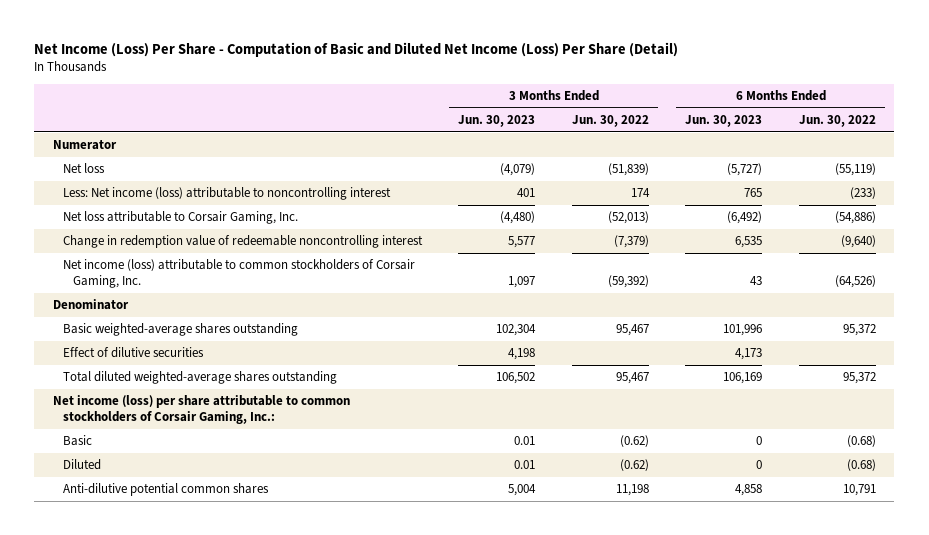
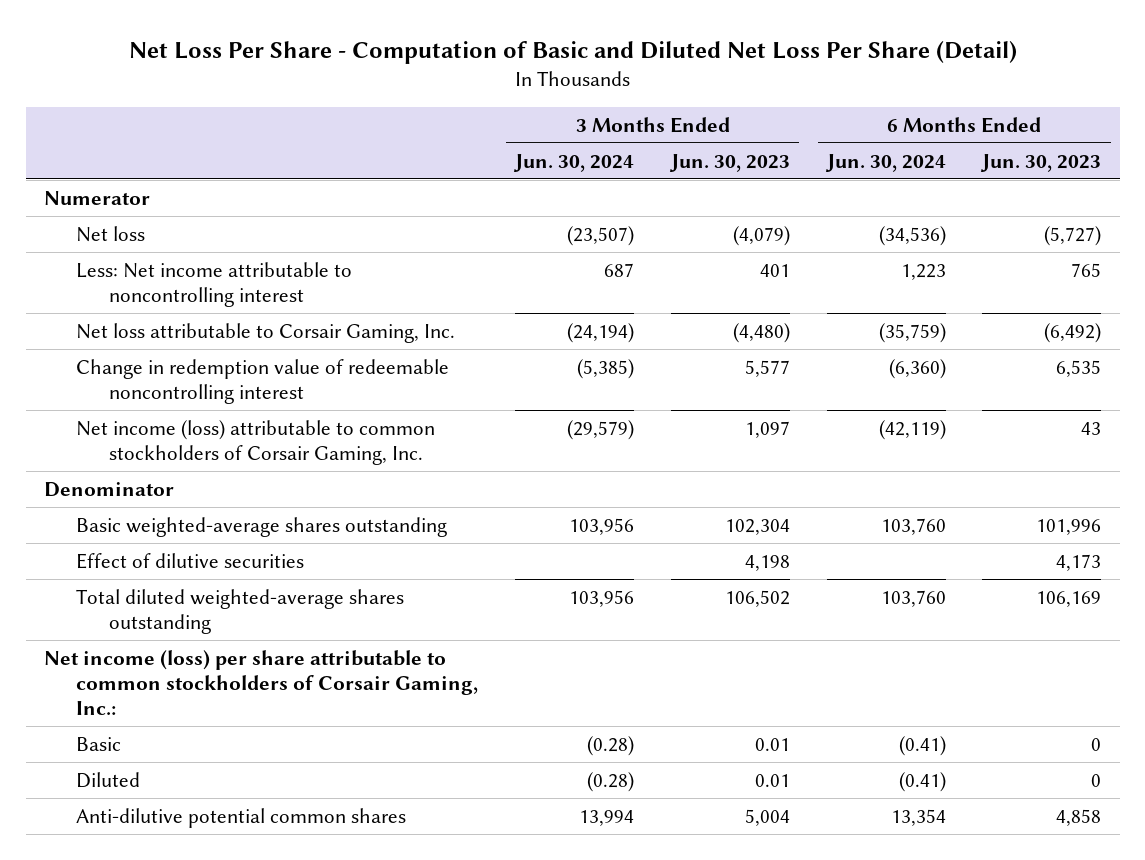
- Net Income (Loss) Per Share - Computation of Basic and Diluted Net Income (Loss) Per Share (Detail)
+ Net Loss Per Share - Computation of Basic and Diluted Net Loss Per Share (Detail)
- | 3 Months Ended Jun. 30, 2023 | 3 Months Ended Jun. 30, 2022 | 6 Months Ended Jun. 30, 2023 | 6 Months Ended Jun. 30, 2022
+ | 3 Months Ended Jun. 30, 2024 | 3 Months Ended Jun. 30, 2023 | 6 Months Ended Jun. 30, 2024 | 6 Months Ended Jun. 30, 2023
- Less: Net income (loss) attributable to noncontrolling interest | 401 | 174 | 765 | (233)
+ Less: Net income attributable to noncontrolling interest | 687 | 401 | 1,223 | 765

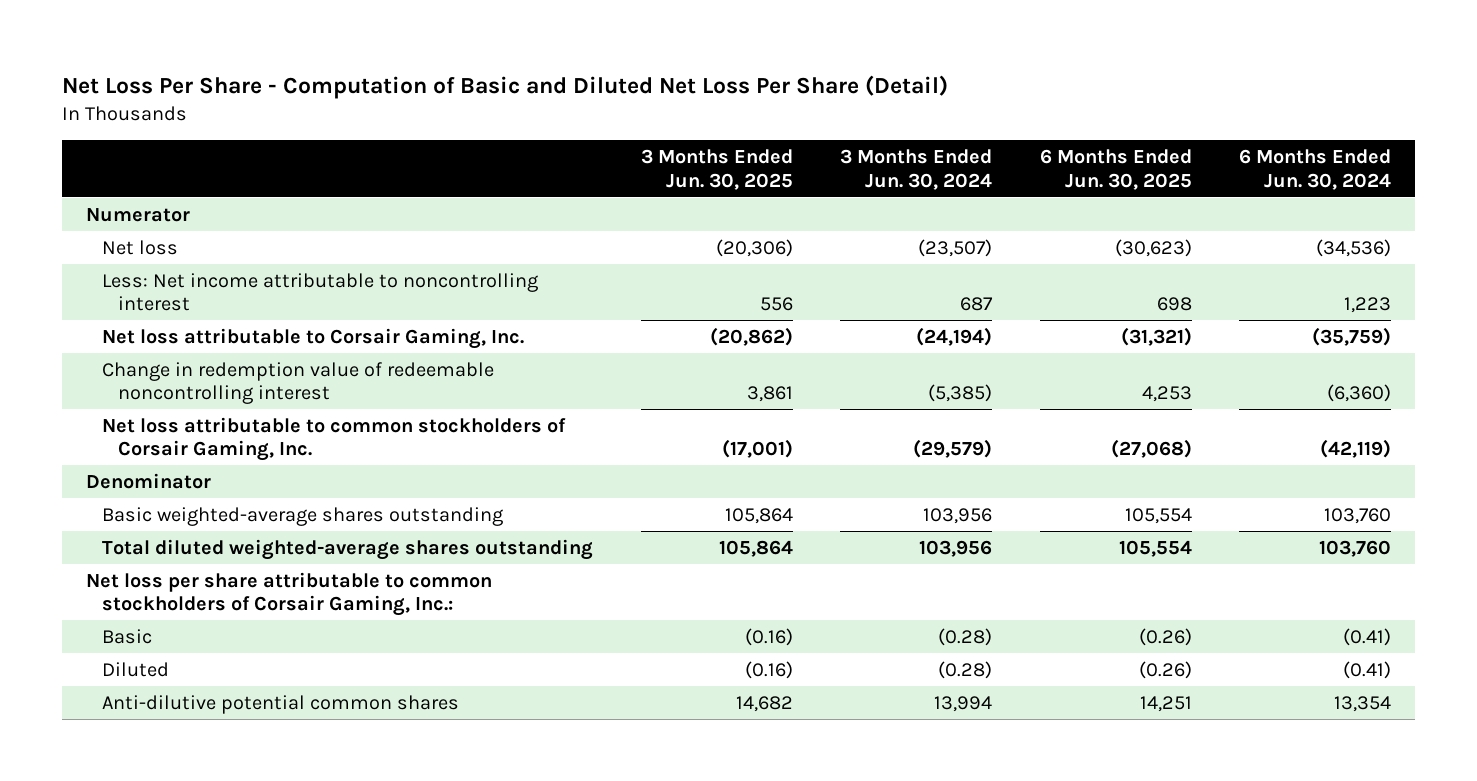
- | 3 Months Ended Jun. 30, 2024 | 3 Months Ended Jun. 30, 2023 | 6 Months Ended Jun. 30, 2024 | 6 Months Ended Jun. 30, 2023
+ | 3 Months Ended Jun. 30, 2025 | 3 Months Ended Jun. 30, 2024 | 6 Months Ended Jun. 30, 2025 | 6 Months Ended Jun. 30, 2024
- Net income (loss) attributable to common stockholders of Corsair Gaming, Inc. | (29,579) | 1,097 | (42,119) | 43
+ Net loss attributable to common stockholders of Corsair Gaming, Inc. | (17,001) | (29,579) | (27,068) | (42,119)
- Effect of dilutive securities | | 4,198 | | 4,173
- Net income (loss) per share attributable to common stockholders of Corsair Gaming, Inc.:
+ Net loss per share attributable to common stockholders of Corsair Gaming, Inc.:

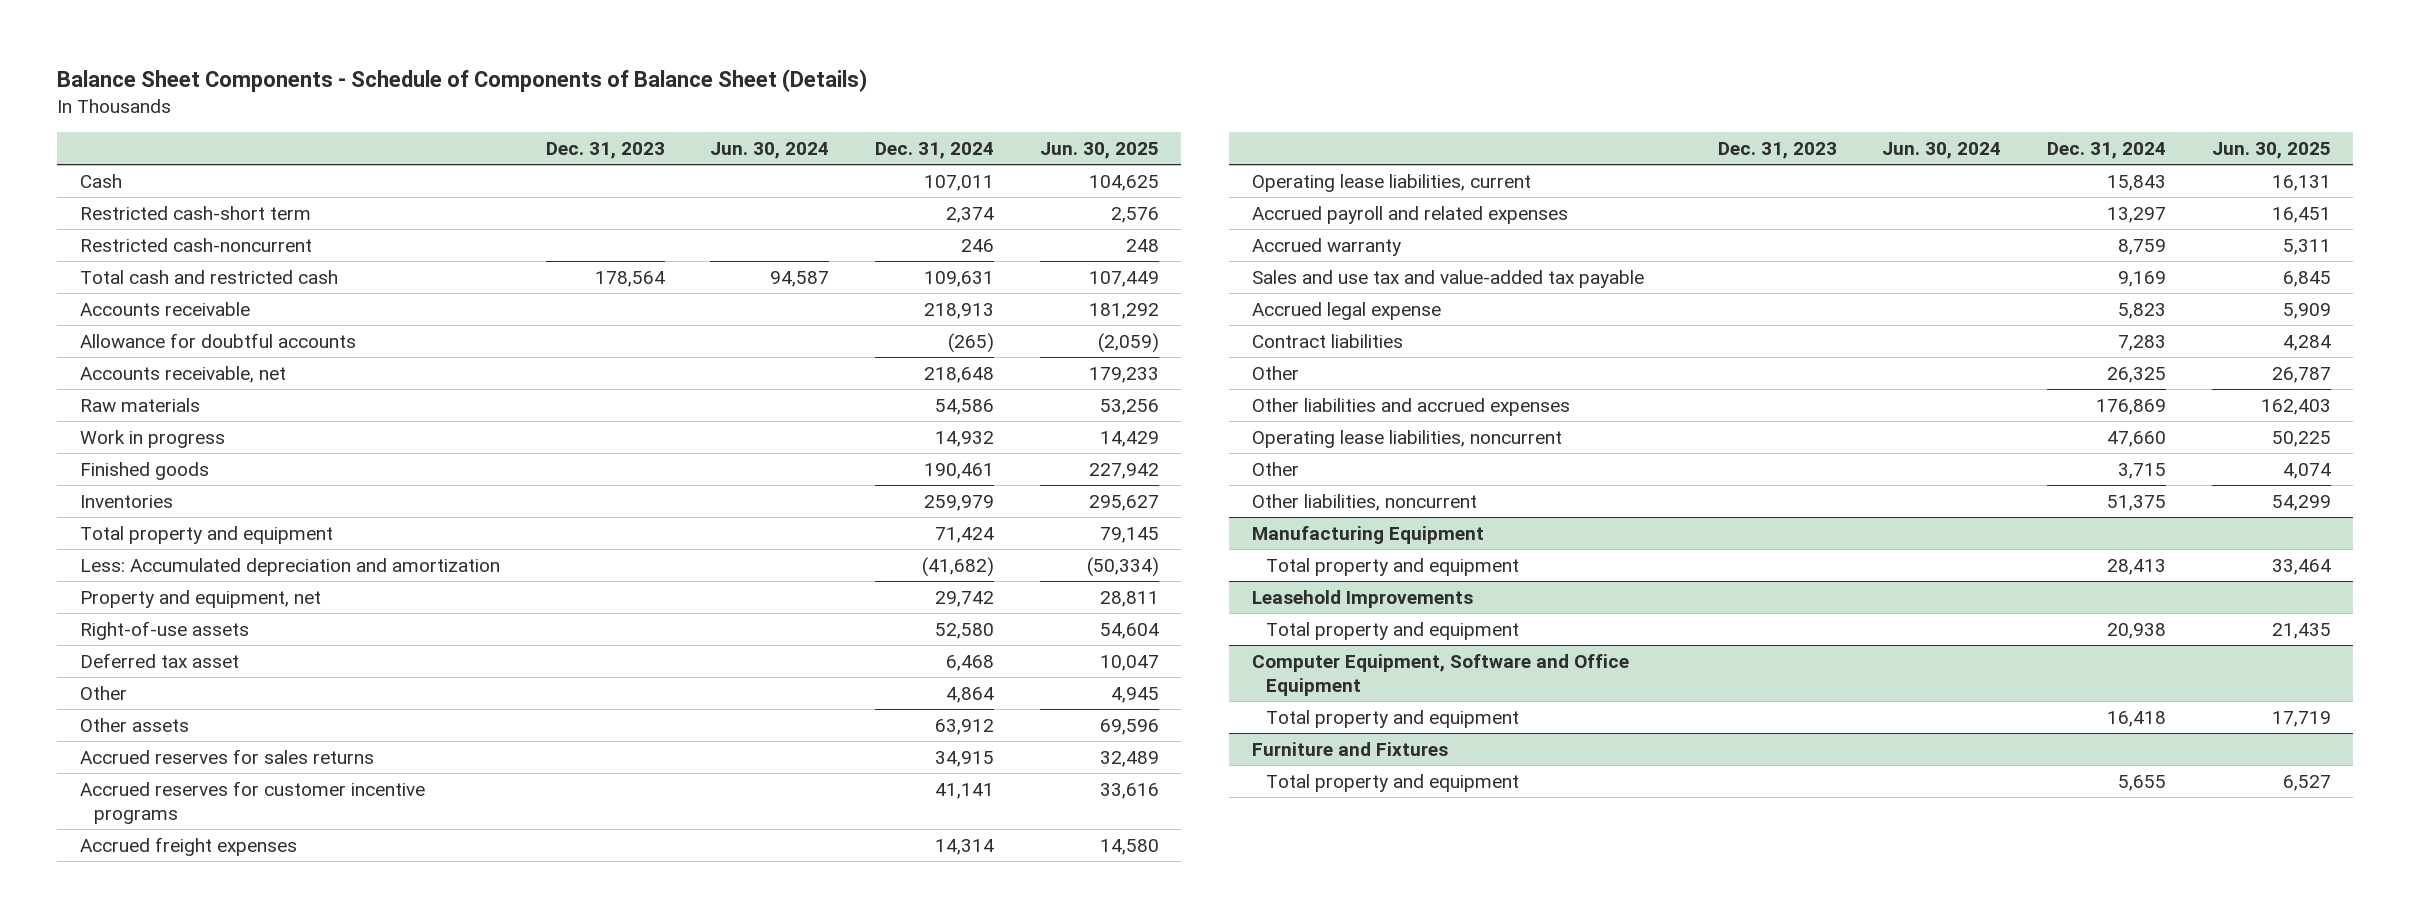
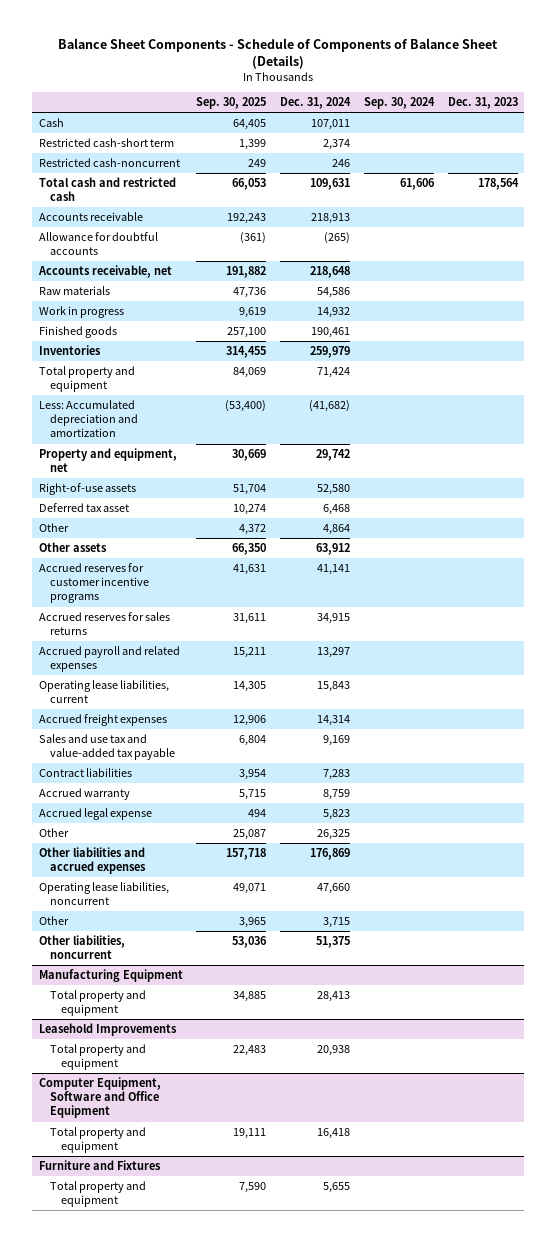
- | Dec. 31, 2023 | Jun. 30, 2024 | Dec. 31, 2024 | Jun. 30, 2025
+ | Sep. 30, 2025 | Dec. 31, 2024 | Sep. 30, 2024 | Dec. 31, 2023
moved down: Accrued reserves for sales returns | 31,611 | 34,915 | |
moved down: Operating lease liabilities, current | 14,305 | 15,843 | |
moved down: Accrued freight expenses | 12,906 | 14,314 | |
moved down: Accrued warranty | 5,715 | 8,759 | |
moved down: Accrued legal expense | 494 | 5,823 | |

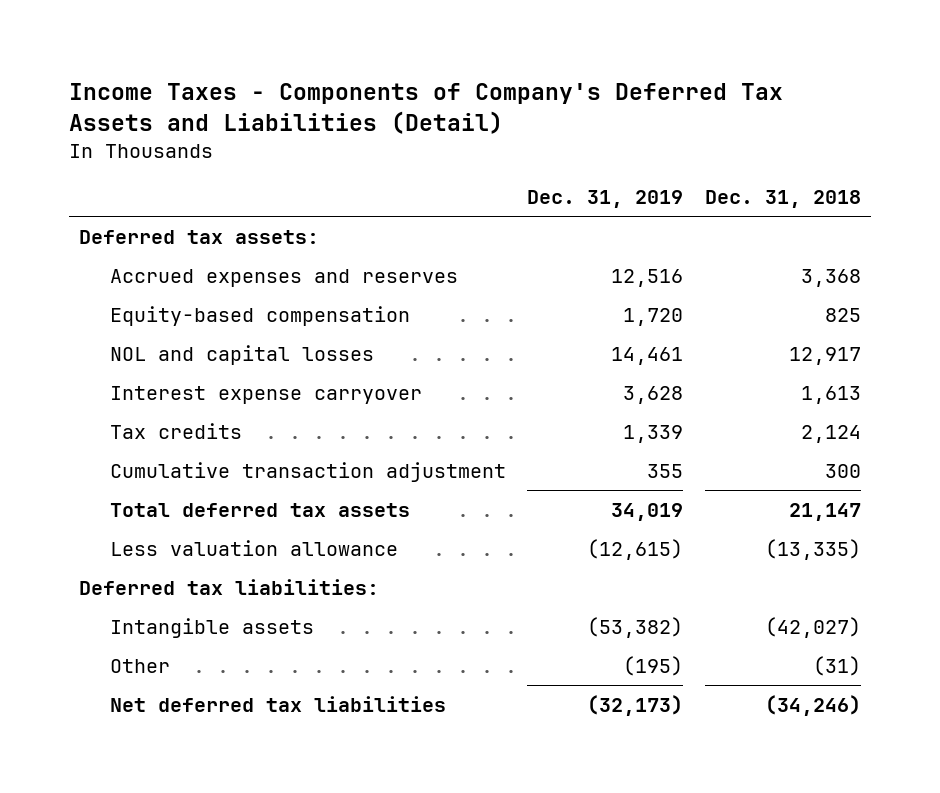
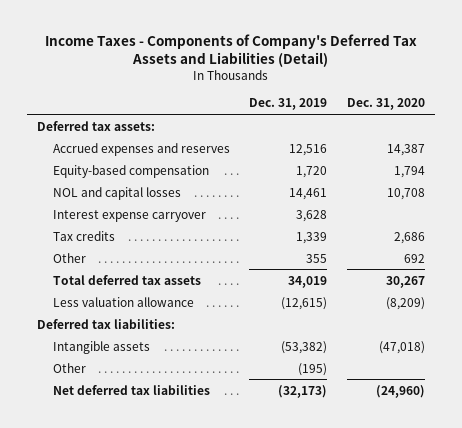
- | Dec. 31, 2019 | Dec. 31, 2018
+ | Dec. 31, 2019 | Dec. 31, 2020
- Cumulative transaction adjustment | 355 | 300
+ Other | 355 | 692

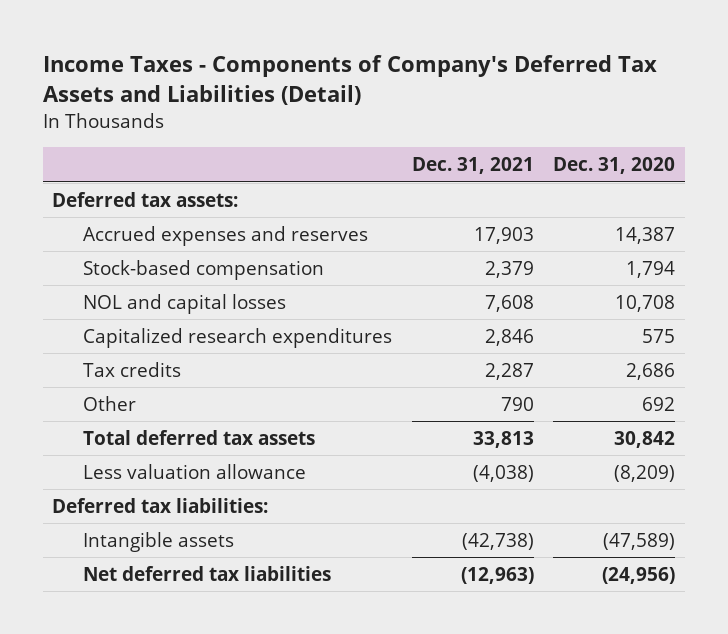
- | Dec. 31, 2019 | Dec. 31, 2020
+ | Dec. 31, 2021 | Dec. 31, 2020
- Equity-based compensation | 1,720 | 1,794
+ Stock-based compensation | 2,379 | 1,794
- Interest expense carryover | 3,628 |
+ Capitalized research expenditures | 2,846 | 575
- Total deferred tax assets | 34,019 | 30,267
+ Total deferred tax assets | 33,813 | 30,842
- Intangible assets | (53,382) | (47,018)
- Other | (195) |
- Net deferred tax liabilities | (32,173) | (24,960)
+ Intangible assets | (42,738) | (47,589)
+ Net deferred tax liabilities | (12,963) | (24,956)

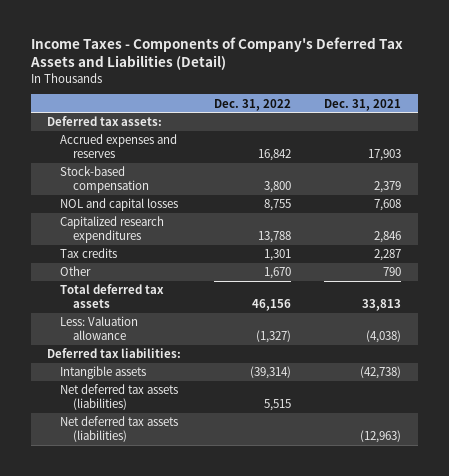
- | Dec. 31, 2021 | Dec. 31, 2020
+ | Dec. 31, 2022 | Dec. 31, 2021
- Less valuation allowance | (4,038) | (8,209)
+ Less: Valuation allowance | (1,327) | (4,038)
- Net deferred tax liabilities | (12,963) | (24,956)
+ Net deferred tax assets (liabilities) | 5,515 |
+ Net deferred tax assets (liabilities) | | (12,963)

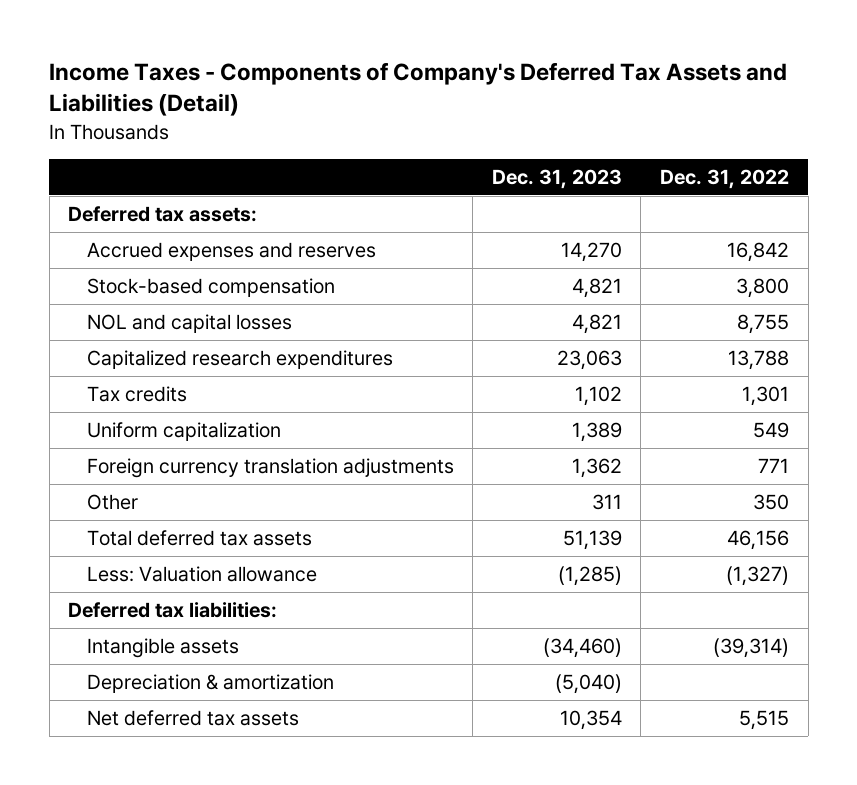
- | Dec. 31, 2022 | Dec. 31, 2021
+ | Dec. 31, 2023 | Dec. 31, 2022
- Other | 1,670 | 790
+ Uniform capitalization | 1,389 | 549
+ Foreign currency translation adjustments | 1,362 | 771
+ Other | 311 | 350
- Net deferred tax assets (liabilities) | 5,515 |
- Net deferred tax assets (liabilities) | | (12,963)
+ Depreciation & amortization | (5,040) |
+ Net deferred tax assets | 10,354 | 5,515

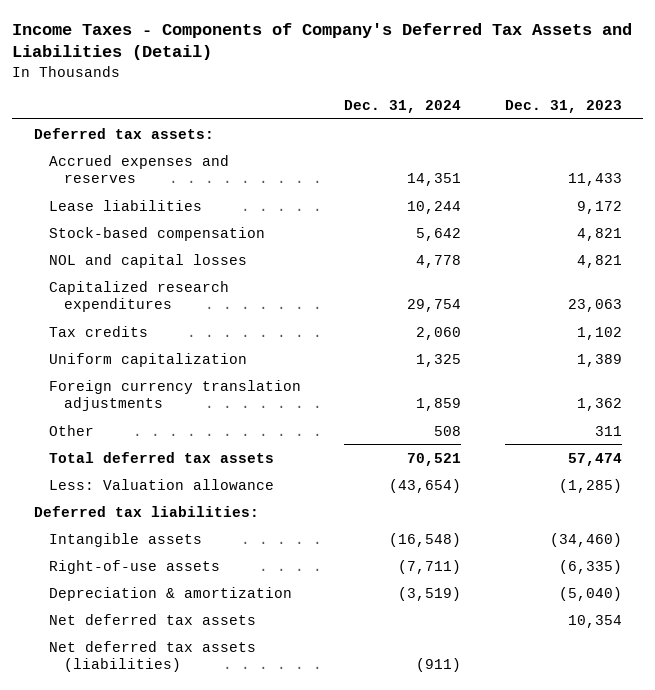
- | Dec. 31, 2023 | Dec. 31, 2022
+ | Dec. 31, 2024 | Dec. 31, 2023
- Accrued expenses and reserves | 14,270 | 16,842
+ Accrued expenses and reserves | 14,351 | 11,433
+ Lease liabilities | 10,244 | 9,172
- Total deferred tax assets | 51,139 | 46,156
+ Total deferred tax assets | 70,521 | 57,474
+ Right-of-use assets | (7,711) | (6,335)
+ Net deferred tax assets (liabilities) | (911) |

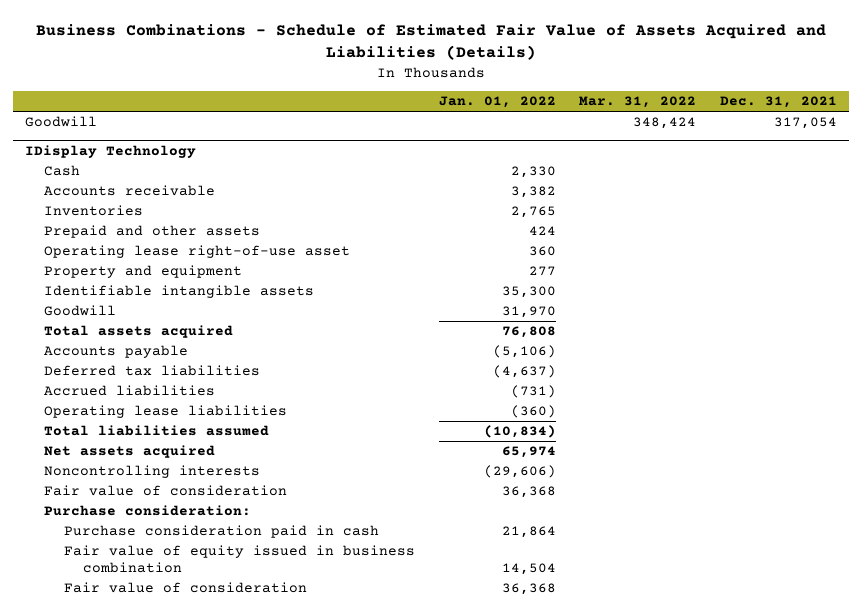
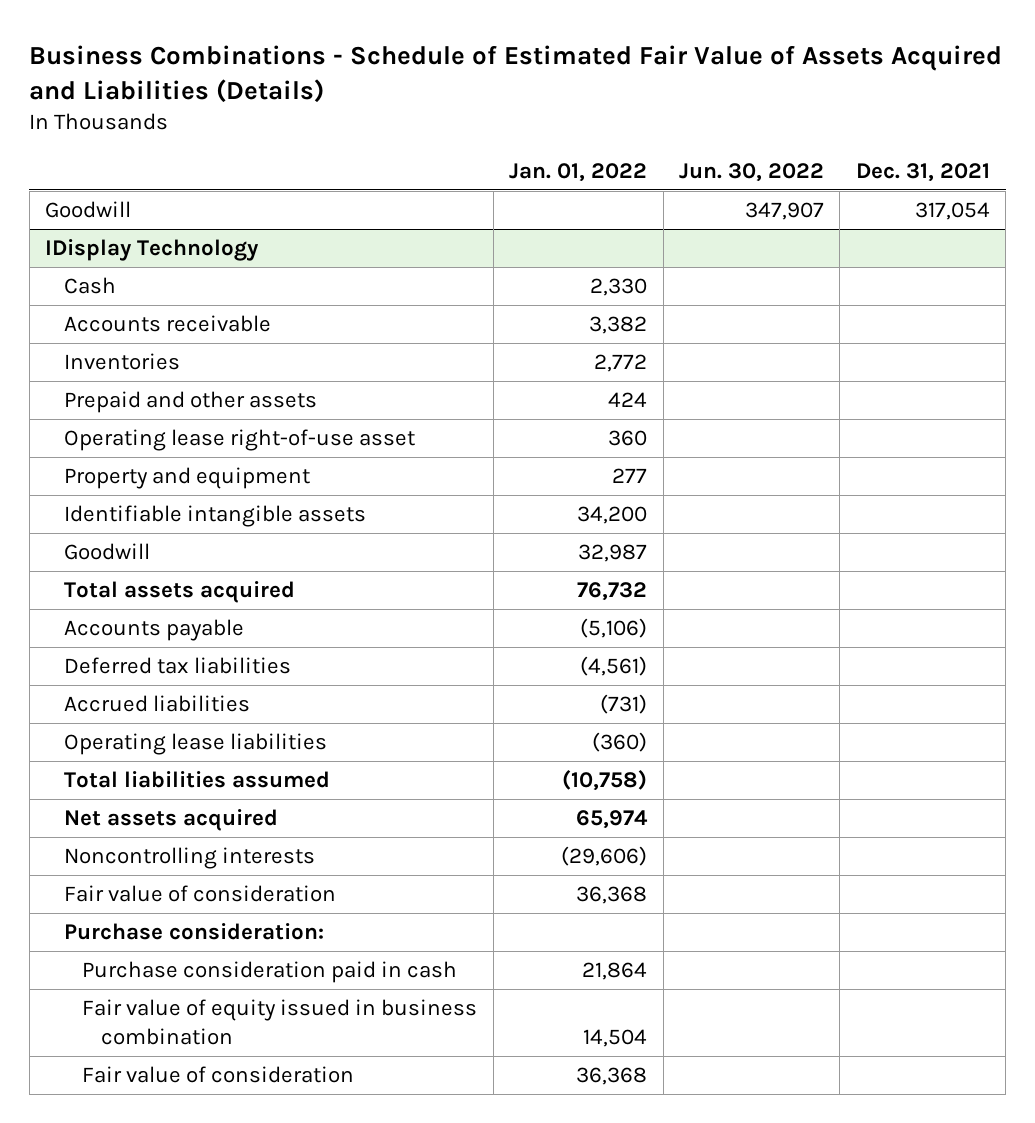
- | Jan. 01, 2022 | Mar. 31, 2022 | Dec. 31, 2021
+ | Jan. 01, 2022 | Jun. 30, 2022 | Dec. 31, 2021
@ IDisplay Technology
- Inventories | 2,765 | |
+ Inventories | 2,772 | |
- Identifiable intangible assets | 35,300 | |
- Goodwill | 31,970 | |
- Total assets acquired | 76,808 | |
+ Identifiable intangible assets | 34,200 | |
+ Goodwill | 32,987 | |
+ Total assets acquired | 76,732 | |
- Deferred tax liabilities | (4,637) | |
+ Deferred tax liabilities | (4,561) | |
- Total liabilities assumed | (10,834) | |
+ Total liabilities assumed | (10,758) | |

